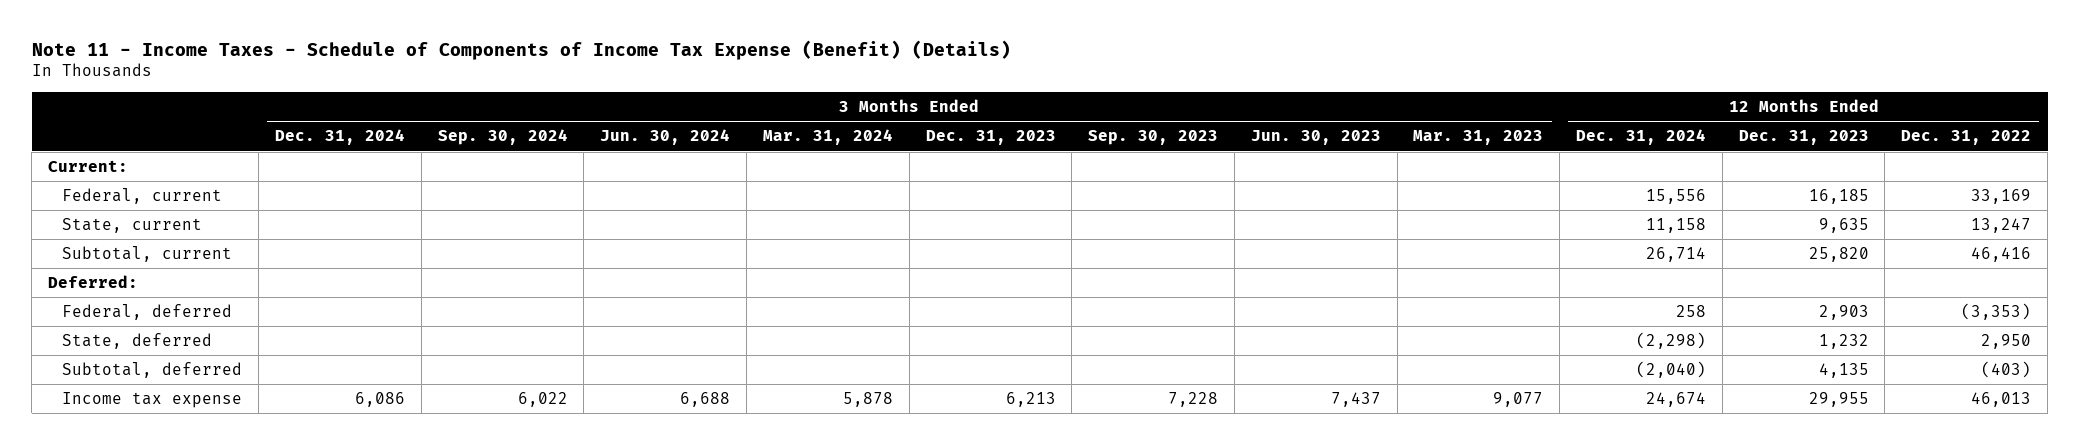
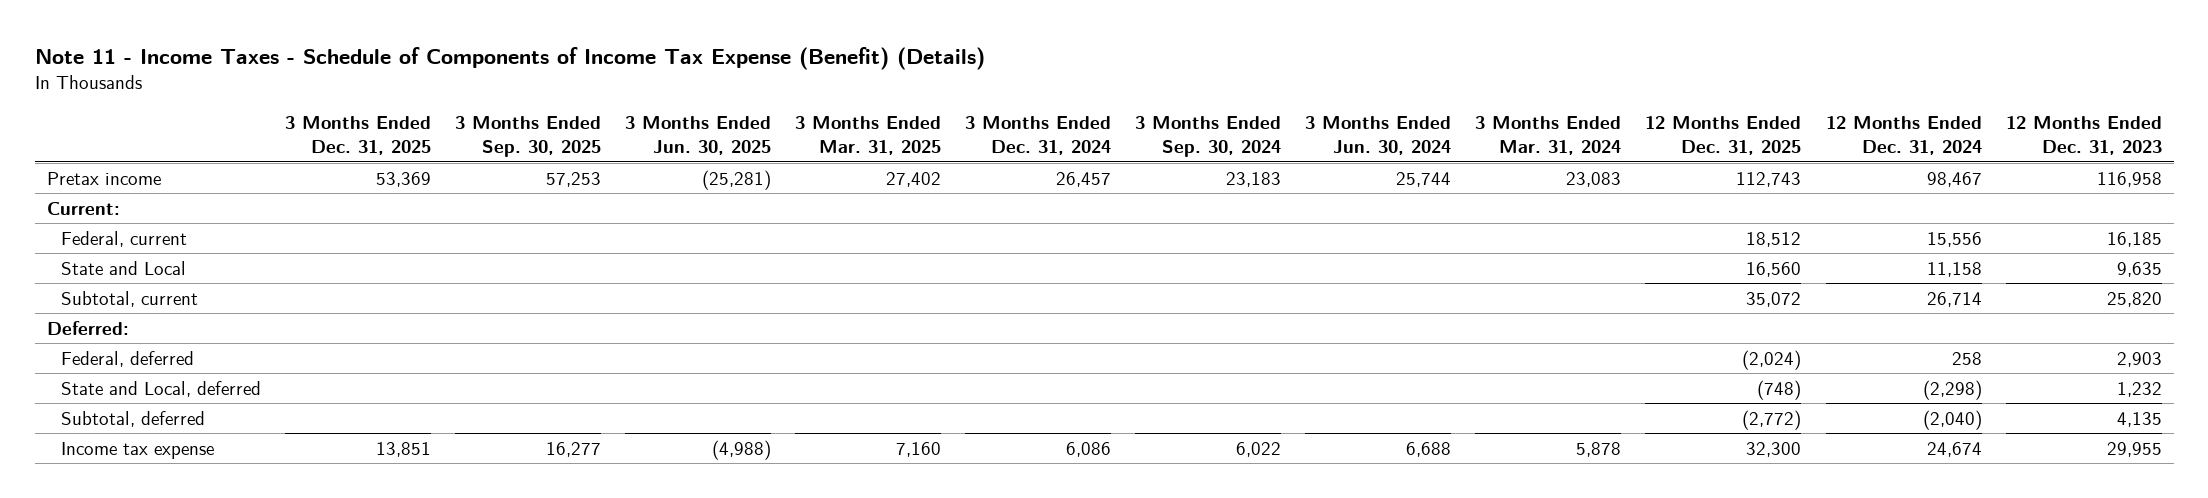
- | 3 Months Ended Dec. 31, 2024 | 3 Months Ended Sep. 30, 2024 | 3 Months Ended Jun. 30, 2024 | 3 Months Ended Mar. 31, 2024 | 3 Months Ended Dec. 31, 2023 | 3 Months Ended Sep. 30, 2023 | 3 Months Ended Jun. 30, 2023 | 3 Months Ended Mar. 31, 2023 | 12 Months Ended Dec. 31, 2024 | 12 Months Ended Dec. 31, 2023 | 12 Months Ended Dec. 31, 2022
+ | 3 Months Ended Dec. 31, 2025 | 3 Months Ended Sep. 30, 2025 | 3 Months Ended Jun. 30, 2025 | 3 Months Ended Mar. 31, 2025 | 3 Months Ended Dec. 31, 2024 | 3 Months Ended Sep. 30, 2024 | 3 Months Ended Jun. 30, 2024 | 3 Months Ended Mar. 31, 2024 | 12 Months Ended Dec. 31, 2025 | 12 Months Ended Dec. 31, 2024 | 12 Months Ended Dec. 31, 2023
+ Pretax income | 53,369 | 57,253 | (25,281) | 27,402 | 26,457 | 23,183 | 25,744 | 23,083 | 112,743 | 98,467 | 116,958
- State, current | | | | | | | | | 11,158 | 9,635 | 13,247
+ State and Local | | | | | | | | | 16,560 | 11,158 | 9,635
- State, deferred | | | | | | | | | (2,298) | 1,232 | 2,950
+ State and Local, deferred | | | | | | | | | (748) | (2,298) | 1,232

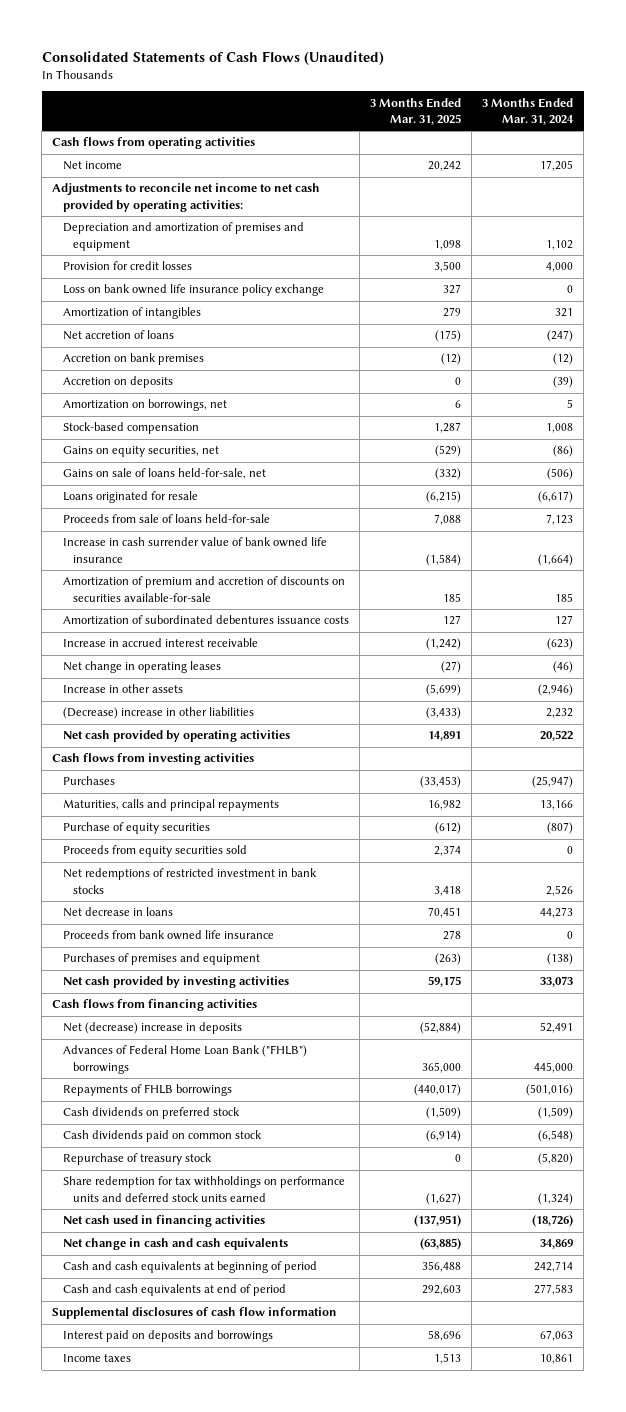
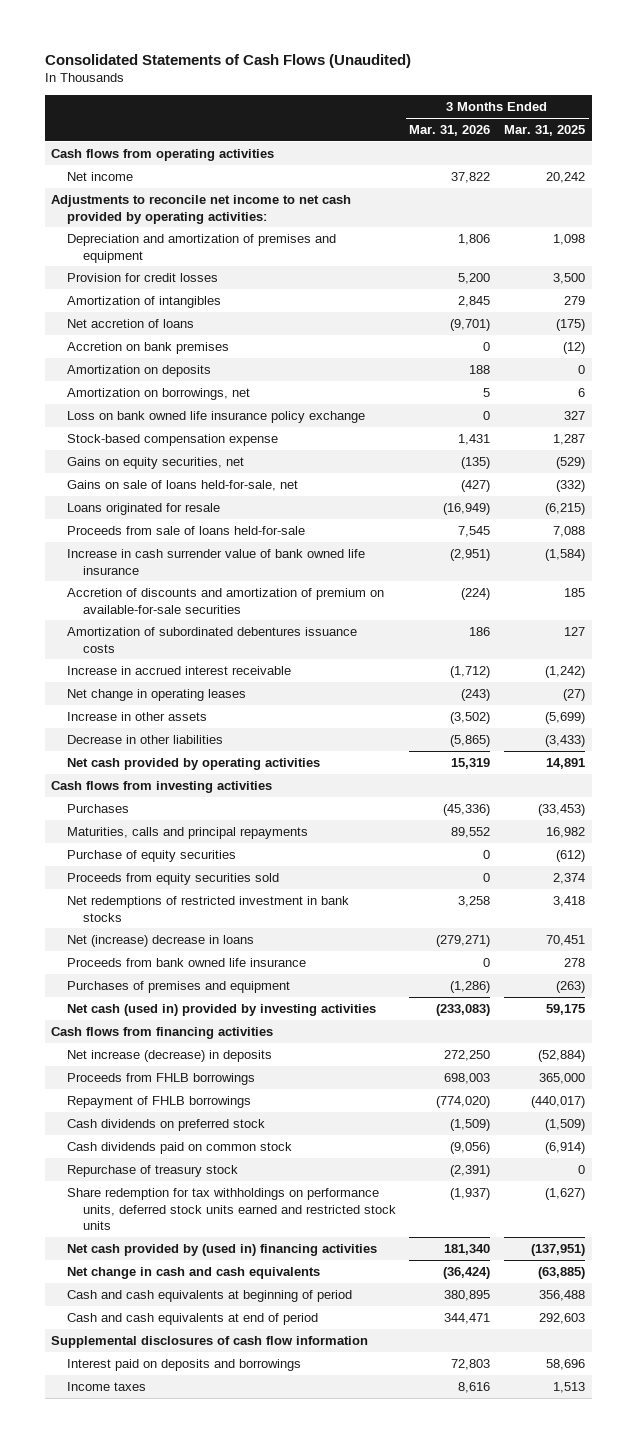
- | 3 Months Ended Mar. 31, 2025 | 3 Months Ended Mar. 31, 2024
+ | 3 Months Ended Mar. 31, 2026 | 3 Months Ended Mar. 31, 2025
- Accretion on deposits | 0 | (39)
+ Amortization on deposits | 188 | 0
- Stock-based compensation | 1,287 | 1,008
moved down: Loss on bank owned life insurance policy exchange | 0 | 327
+ Stock-based compensation expense | 1,431 | 1,287
- Amortization of premium and accretion of discounts on securities available-for-sale | 185 | 185
+ Accretion of discounts and amortization of premium on available-for-sale securities | (224) | 185
- (Decrease) increase in other liabilities | (3,433) | 2,232
+ Decrease in other liabilities | (5,865) | (3,433)
- Net decrease in loans | 70,451 | 44,273
+ Net (increase) decrease in loans | (279,271) | 70,451
- Net cash provided by investing activities | 59,175 | 33,073
+ Net cash (used in) provided by investing activities | (233,083) | 59,175
- Net (decrease) increase in deposits | (52,884) | 52,491
- Advances of Federal Home Loan Bank ("FHLB") borrowings | 365,000 | 445,000
- Repayments of FHLB borrowings | (440,017) | (501,016)
+ Net increase (decrease) in deposits | 272,250 | (52,884)
+ Proceeds from FHLB borrowings | 698,003 | 365,000
+ Repayment of FHLB borrowings | (774,020) | (440,017)
- Share redemption for tax withholdings on performance units and deferred stock units earned | (1,627) | (1,324)
- Net cash used in financing activities | (137,951) | (18,726)
+ Share redemption for tax withholdings on performance units, deferred stock units earned and restricted stock units | (1,937) | (1,627)
+ Net cash provided by (used in) financing activities | 181,340 | (137,951)

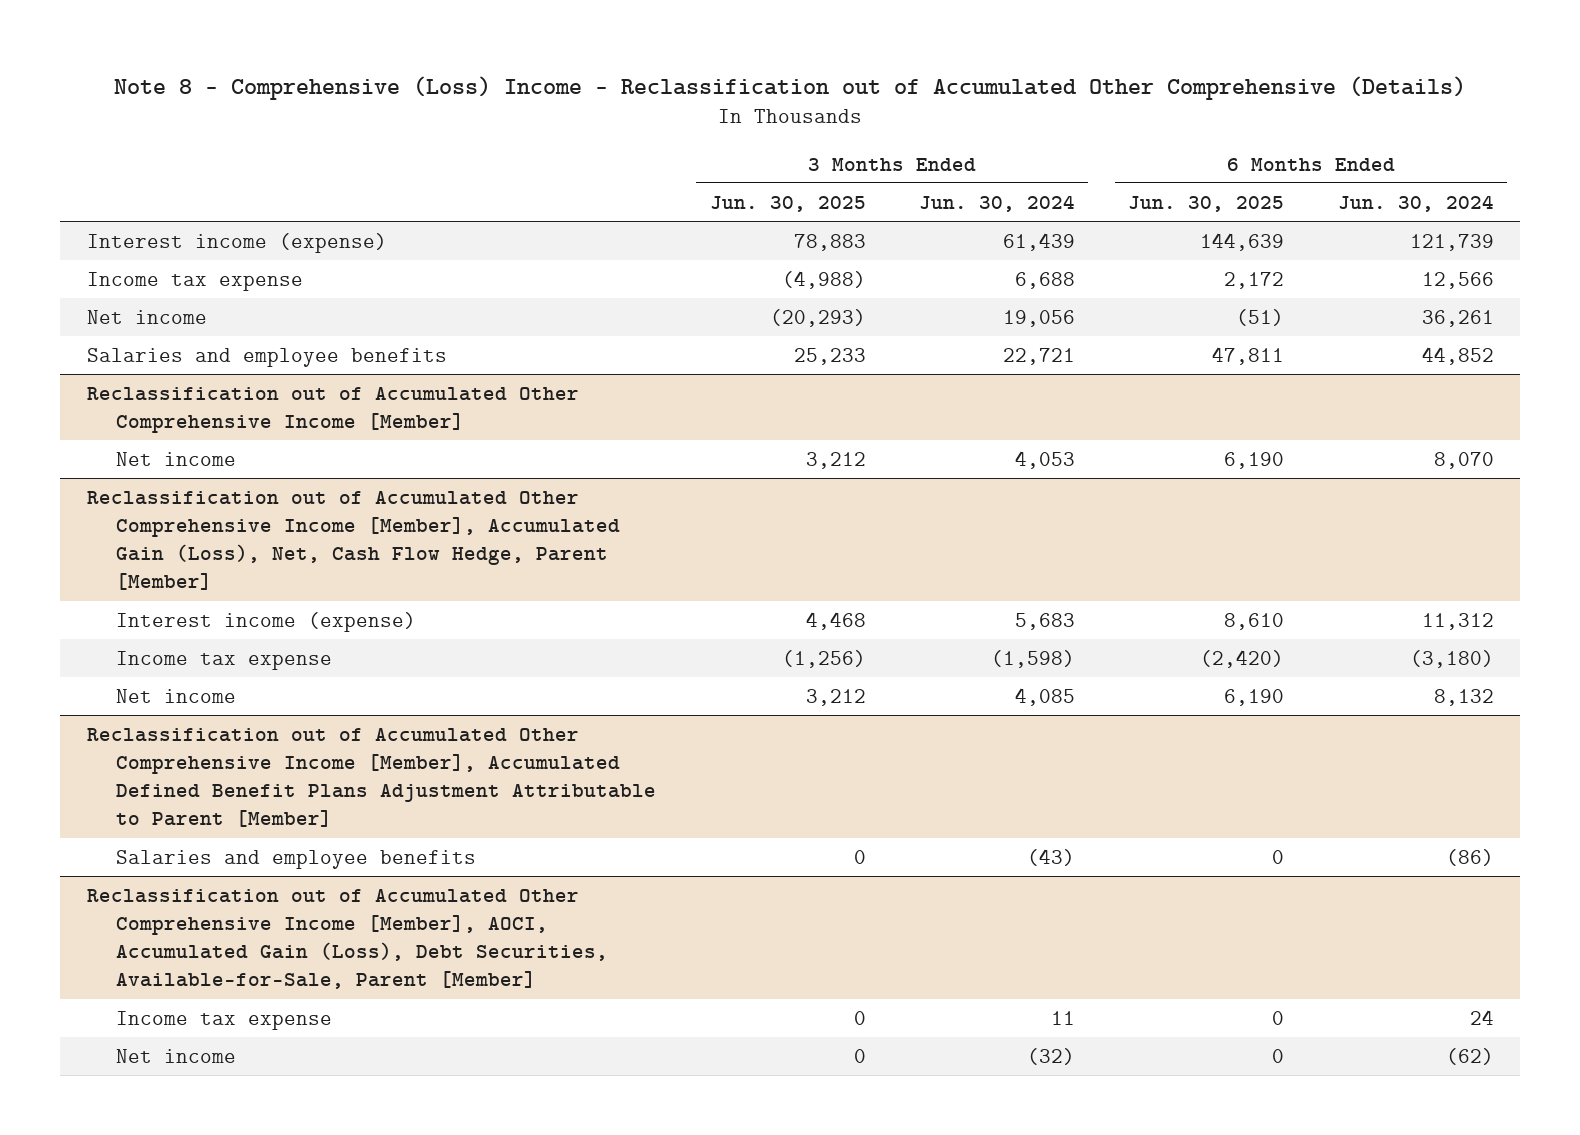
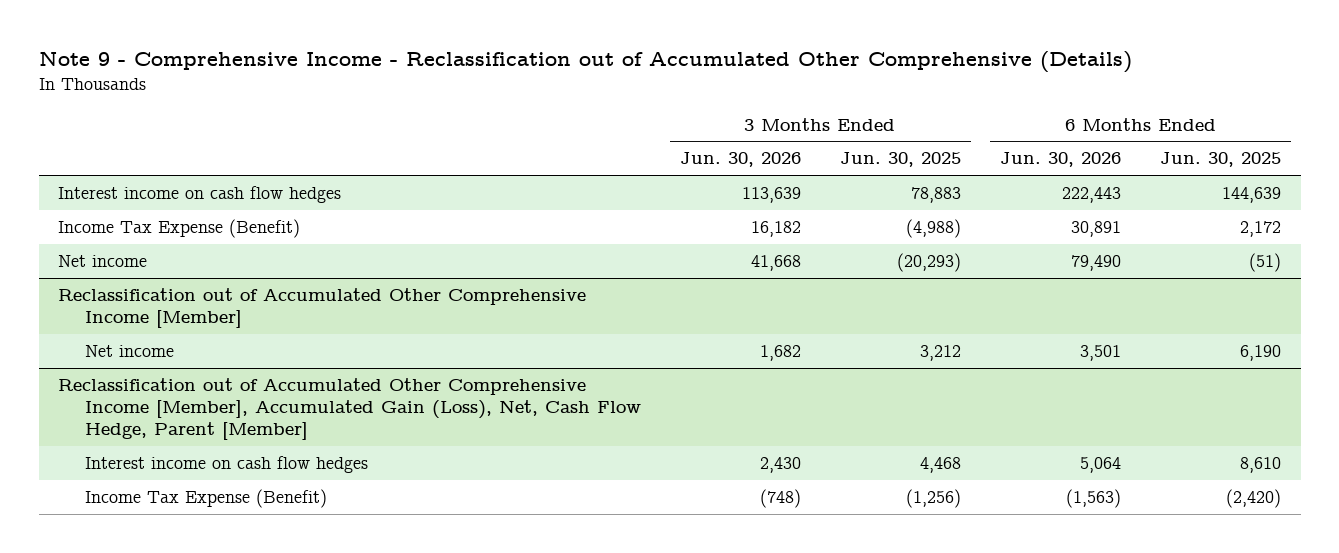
- Note 8 - Comprehensive (Loss) Income - Reclassification out of Accumulated Other Comprehensive (Details)
+ Note 9 - Comprehensive Income - Reclassification out of Accumulated Other Comprehensive (Details)
- | 3 Months Ended Jun. 30, 2025 | 3 Months Ended Jun. 30, 2024 | 6 Months Ended Jun. 30, 2025 | 6 Months Ended Jun. 30, 2024
+ | 3 Months Ended Jun. 30, 2026 | 3 Months Ended Jun. 30, 2025 | 6 Months Ended Jun. 30, 2026 | 6 Months Ended Jun. 30, 2025
- Interest income (expense) | 78,883 | 61,439 | 144,639 | 121,739
- Income tax expense | (4,988) | 6,688 | 2,172 | 12,566
+ Interest income on cash flow hedges | 113,639 | 78,883 | 222,443 | 144,639
+ Income Tax Expense (Benefit) | 16,182 | (4,988) | 30,891 | 2,172
- Salaries and employee benefits | 25,233 | 22,721 | 47,811 | 44,852
@ Reclassification out of Accumulated Other Comprehensive Income [Member], Accumulated Gain (Loss), Net, Cash Flow Hedge, Parent [Member]
- Interest income (expense) | 4,468 | 5,683 | 8,610 | 11,312
- Income tax expense | (1,256) | (1,598) | (2,420) | (3,180)
- Net income | 3,212 | 4,085 | 6,190 | 8,132
- Reclassification out of Accumulated Other Comprehensive Income [Member], Accumulated Defined Benefit Plans Adjustment Attributable to Parent [Member]
- Salaries and employee benefits | 0 | (43) | 0 | (86)
- Reclassification out of Accumulated Other Comprehensive Income [Member], AOCI, Accumulated Gain (Loss), Debt Securities, Available-for-Sale, Parent [Member]
- Income tax expense | 0 | 11 | 0 | 24
- Net income | 0 | (32) | 0 | (62)
@ Reclassification out of Accumulated Other Comprehensive Income [Member], Accumulated Gain (Loss), Net, Cash Flow Hedge, Parent [Member]
+ Interest income on cash flow hedges | 2,430 | 4,468 | 5,064 | 8,610
+ Income Tax Expense (Benefit) | (748) | (1,256) | (1,563) | (2,420)

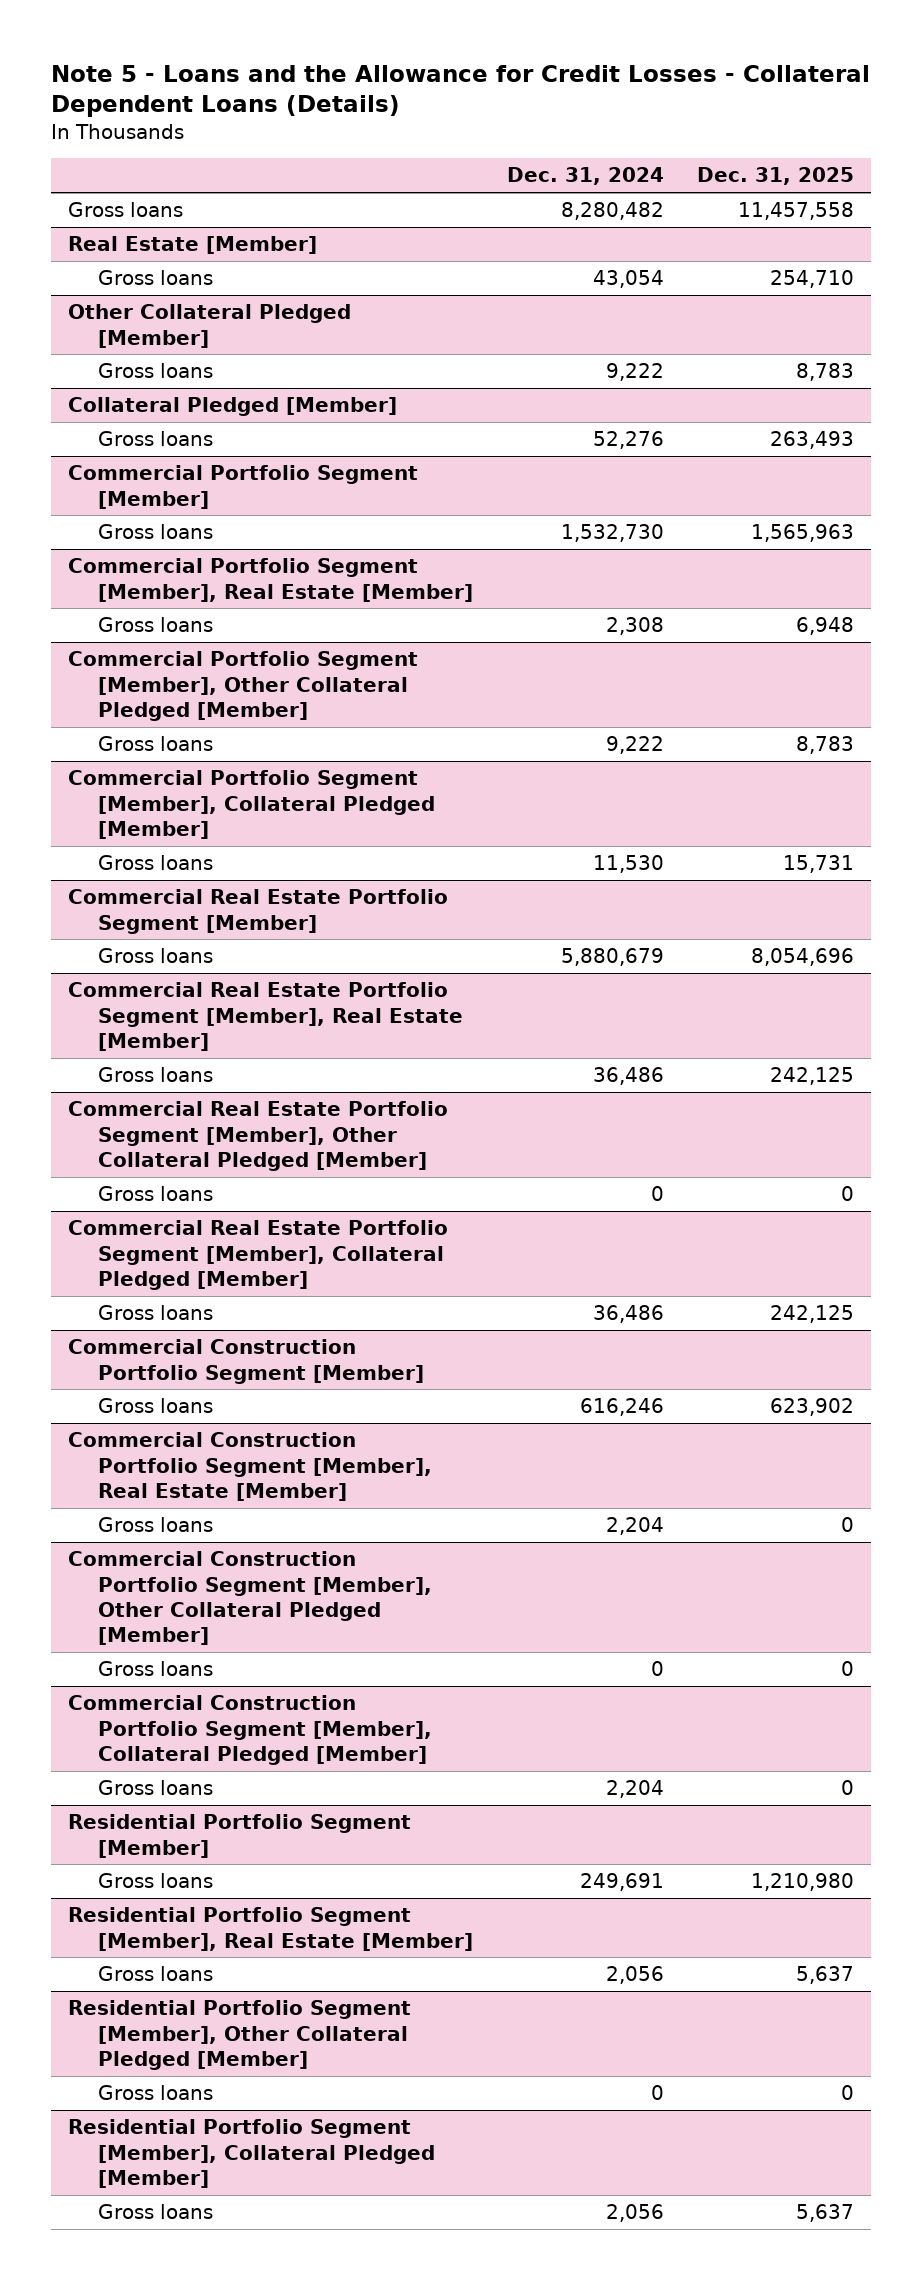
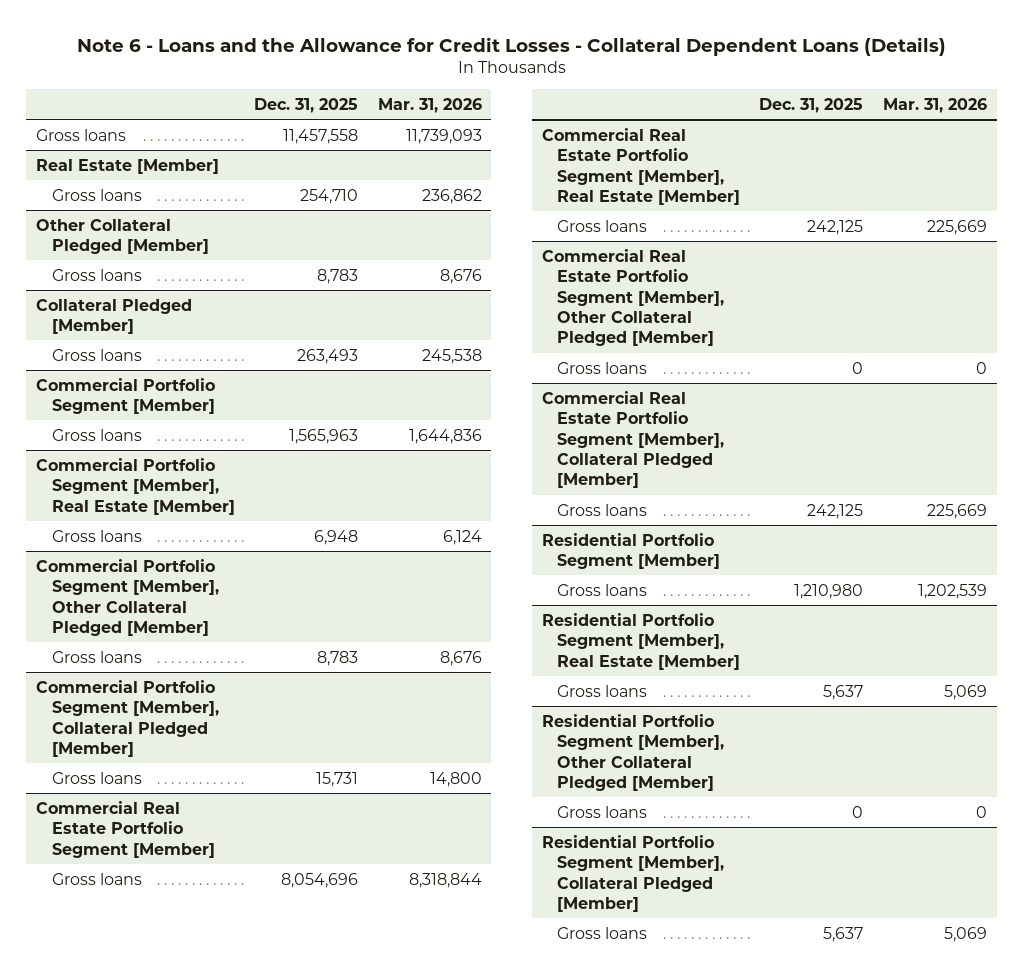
- Note 5 - Loans and the Allowance for Credit Losses - Collateral Dependent Loans (Details)
+ Note 6 - Loans and the Allowance for Credit Losses - Collateral Dependent Loans (Details)
- | Dec. 31, 2024 | Dec. 31, 2025
+ | Dec. 31, 2025 | Mar. 31, 2026
- Commercial Construction Portfolio Segment [Member]
- Gross loans | 616,246 | 623,902
- Commercial Construction Portfolio Segment [Member], Real Estate [Member]
- Gross loans | 2,204 | 0
- Commercial Construction Portfolio Segment [Member], Other Collateral Pledged [Member]
- Gross loans | 0 | 0
- Commercial Construction Portfolio Segment [Member], Collateral Pledged [Member]
- Gross loans | 2,204 | 0

